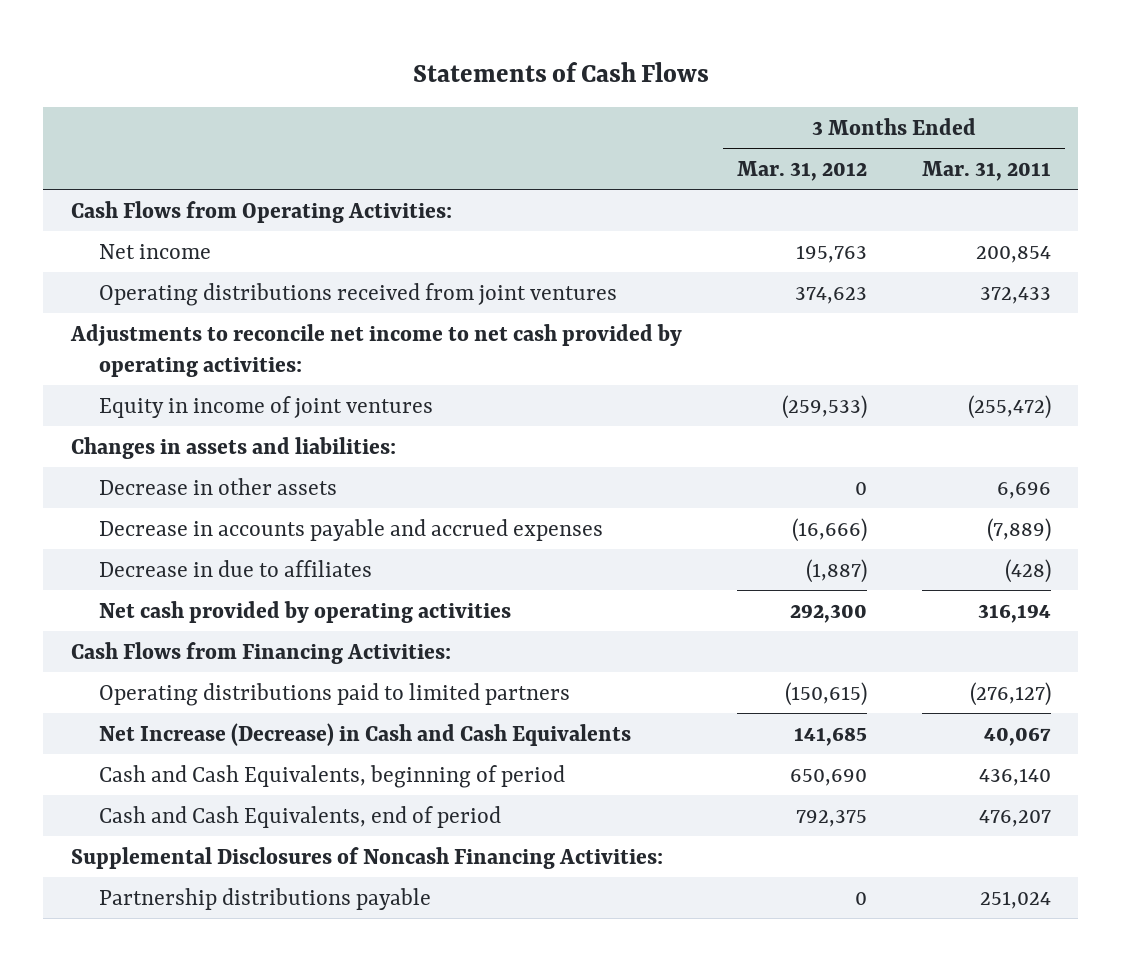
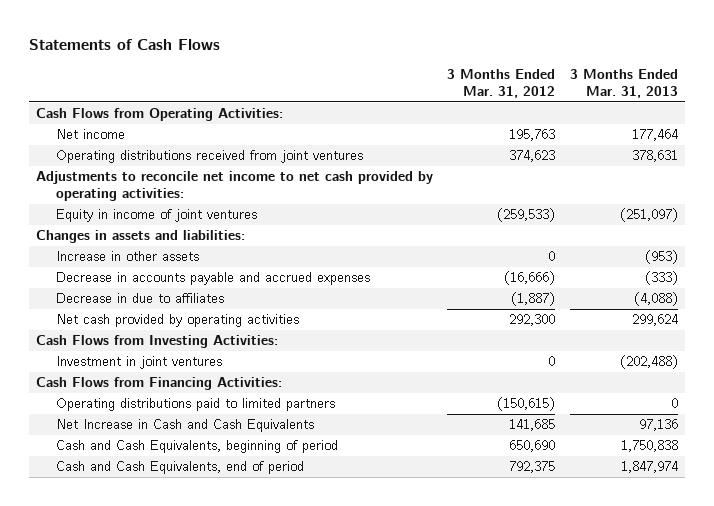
- | 3 Months Ended Mar. 31, 2012 | 3 Months Ended Mar. 31, 2011
+ | 3 Months Ended Mar. 31, 2012 | 3 Months Ended Mar. 31, 2013
- Decrease in other assets | 0 | 6,696
+ Increase in other assets | 0 | (953)
+ Cash Flows from Investing Activities:
+ Investment in joint ventures | 0 | (202,488)
- Net Increase (Decrease) in Cash and Cash Equivalents | 141,685 | 40,067
+ Net Increase in Cash and Cash Equivalents | 141,685 | 97,136
- Supplemental Disclosures of Noncash Financing Activities:
- Partnership distributions payable | 0 | 251,024

